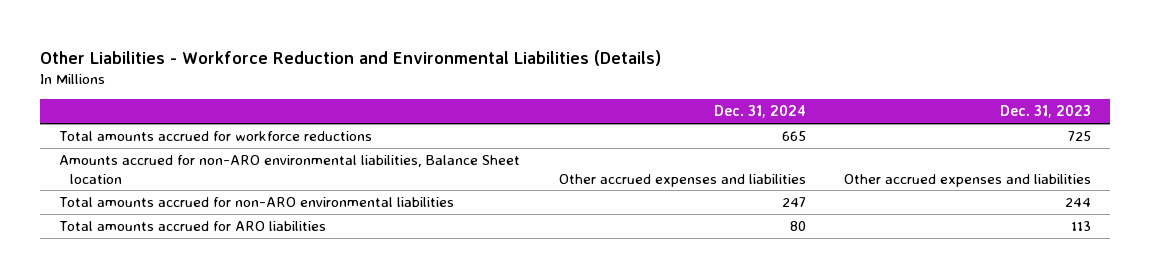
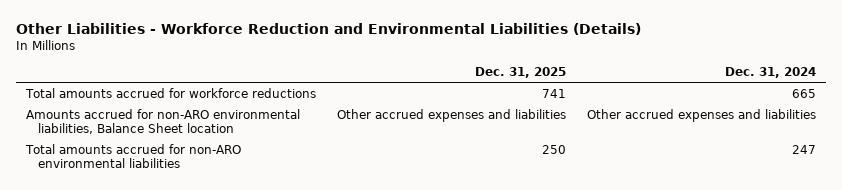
- | Dec. 31, 2024 | Dec. 31, 2023
+ | Dec. 31, 2025 | Dec. 31, 2024
- Total amounts accrued for ARO liabilities | 80 | 113

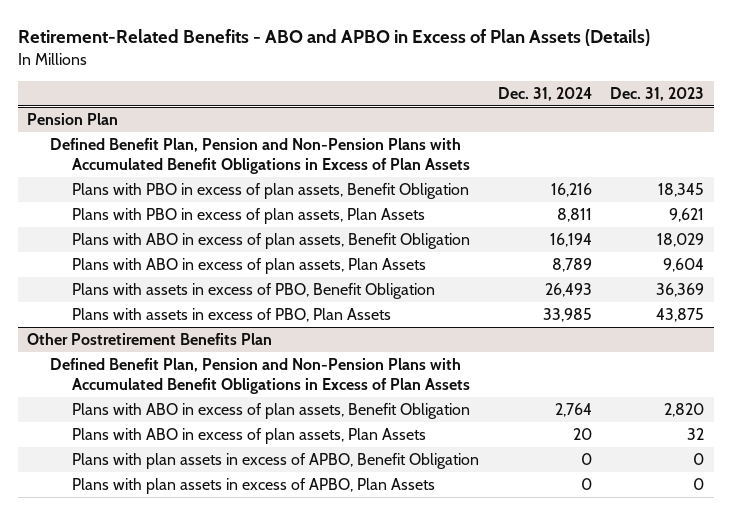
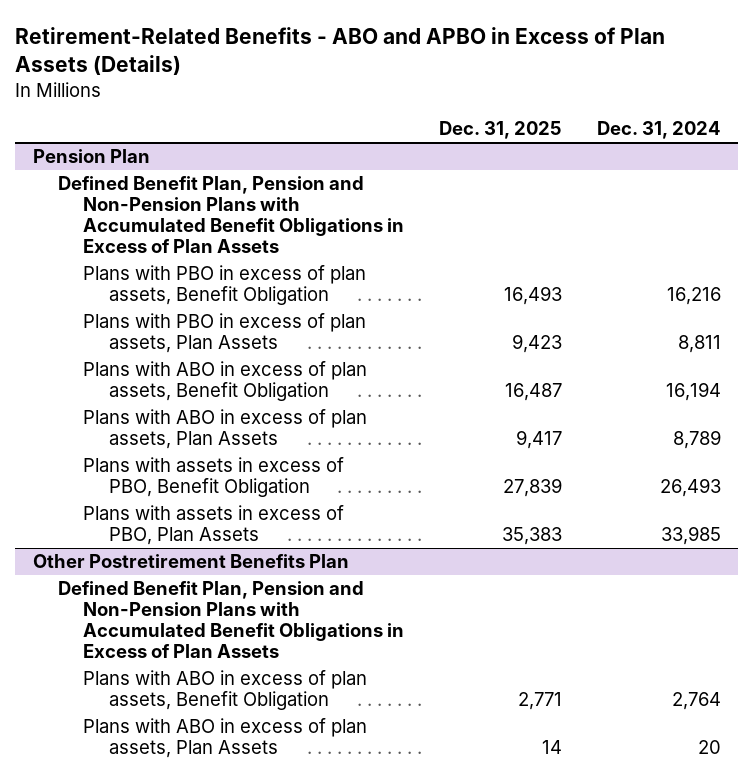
- | Dec. 31, 2024 | Dec. 31, 2023
+ | Dec. 31, 2025 | Dec. 31, 2024
@ Other Postretirement Benefits Plan
- Plans with plan assets in excess of APBO, Benefit Obligation | 0 | 0
- Plans with plan assets in excess of APBO, Plan Assets | 0 | 0

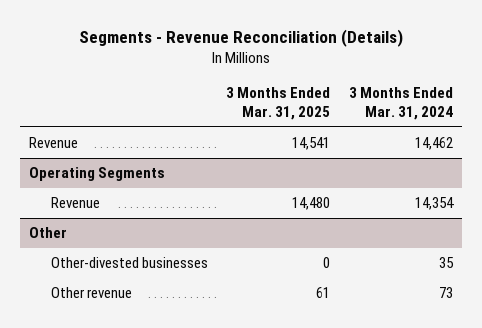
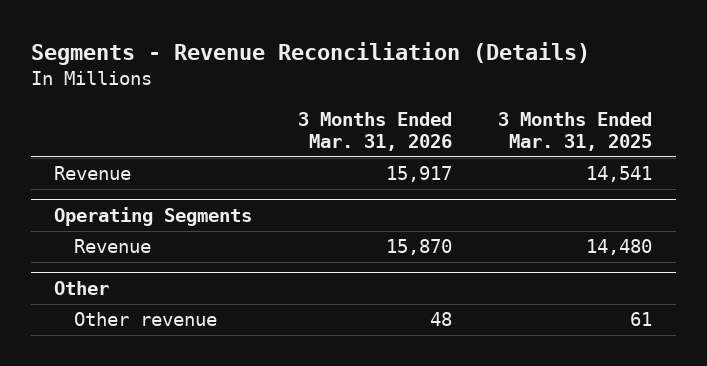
- | 3 Months Ended Mar. 31, 2025 | 3 Months Ended Mar. 31, 2024
+ | 3 Months Ended Mar. 31, 2026 | 3 Months Ended Mar. 31, 2025
@ Other
- Other-divested businesses | 0 | 35

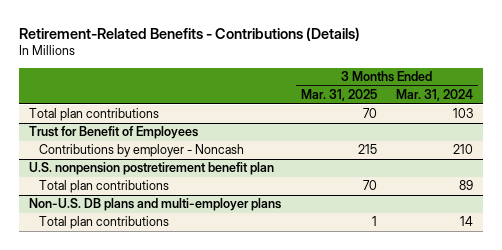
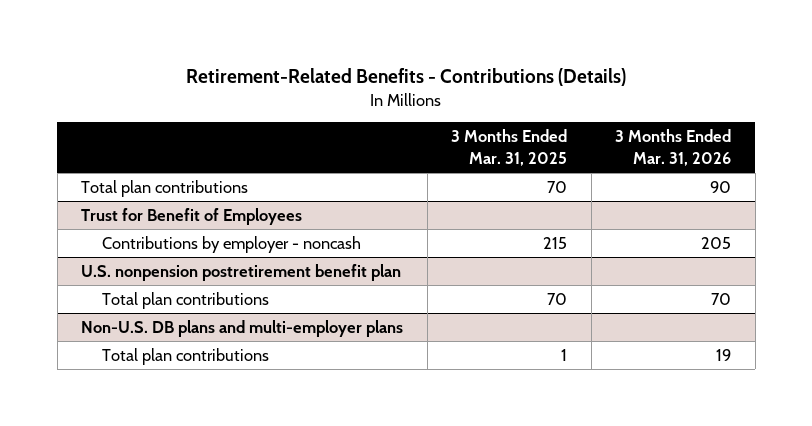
- | 3 Months Ended Mar. 31, 2025 | 3 Months Ended Mar. 31, 2024
+ | 3 Months Ended Mar. 31, 2025 | 3 Months Ended Mar. 31, 2026
@ Trust for Benefit of Employees
- Contributions by employer - Noncash | 215 | 210
+ Contributions by employer - noncash | 215 | 205

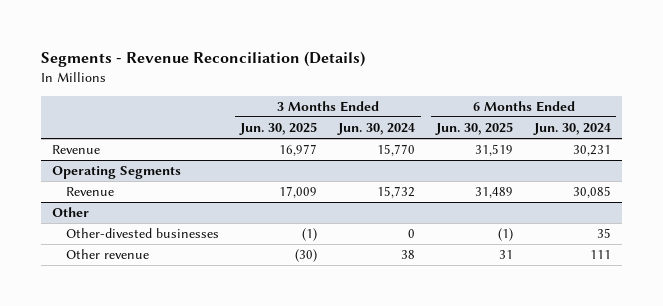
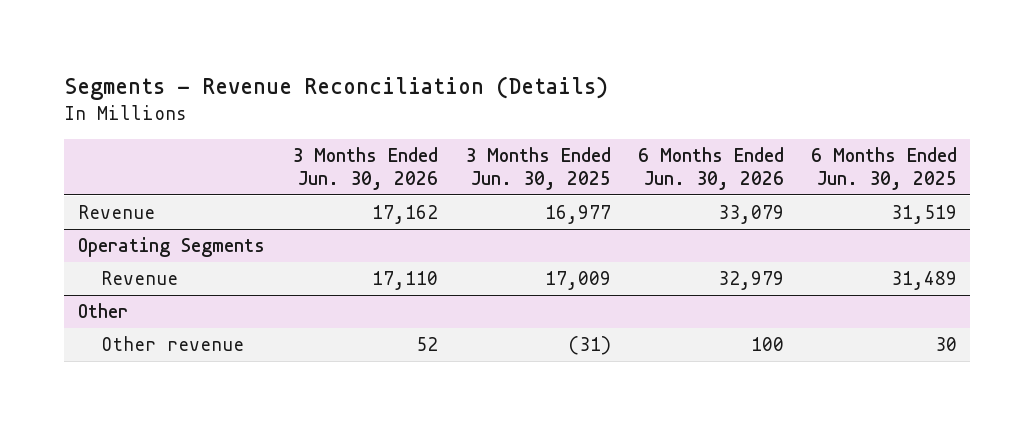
- | 3 Months Ended Jun. 30, 2025 | 3 Months Ended Jun. 30, 2024 | 6 Months Ended Jun. 30, 2025 | 6 Months Ended Jun. 30, 2024
+ | 3 Months Ended Jun. 30, 2026 | 3 Months Ended Jun. 30, 2025 | 6 Months Ended Jun. 30, 2026 | 6 Months Ended Jun. 30, 2025
@ Other
- Other-divested businesses | (1) | 0 | (1) | 35
- Other revenue | (30) | 38 | 31 | 111
+ Other revenue | 52 | (31) | 100 | 30

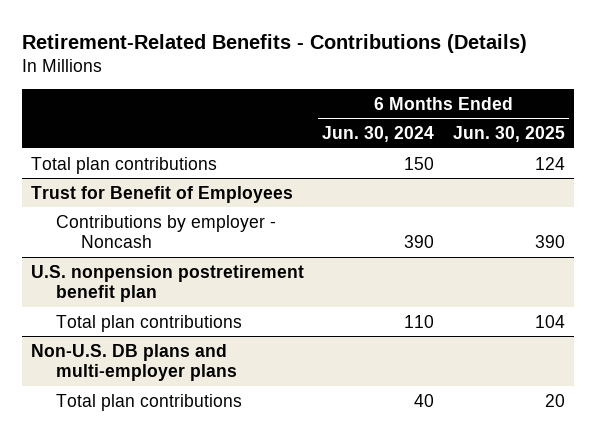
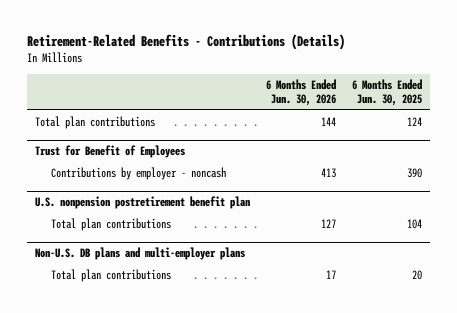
- | 6 Months Ended Jun. 30, 2024 | 6 Months Ended Jun. 30, 2025
+ | 6 Months Ended Jun. 30, 2026 | 6 Months Ended Jun. 30, 2025
@ Trust for Benefit of Employees
- Contributions by employer - Noncash | 390 | 390
+ Contributions by employer - noncash | 413 | 390

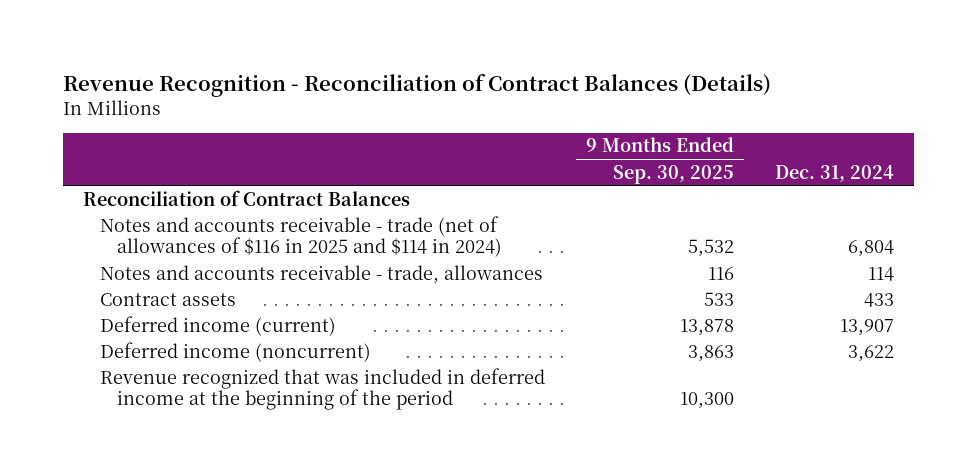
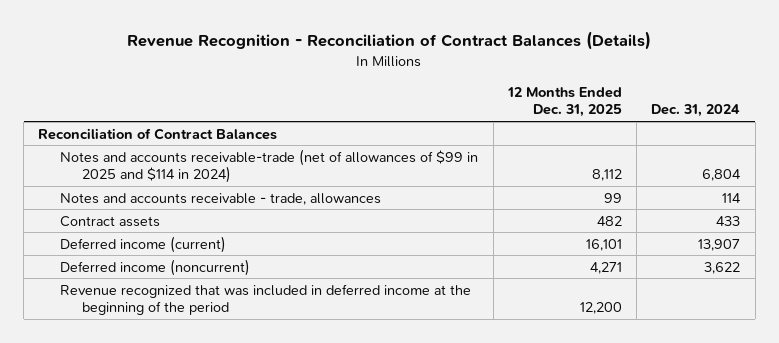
- | 9 Months Ended Sep. 30, 2025 | Dec. 31, 2024
+ | 12 Months Ended Dec. 31, 2025 | Dec. 31, 2024
- Notes and accounts receivable - trade (net of allowances of $116 in 2025 and $114 in 2024) | 5,532 | 6,804
+ Notes and accounts receivable-trade (net of allowances of $99 in 2025 and $114 in 2024) | 8,112 | 6,804

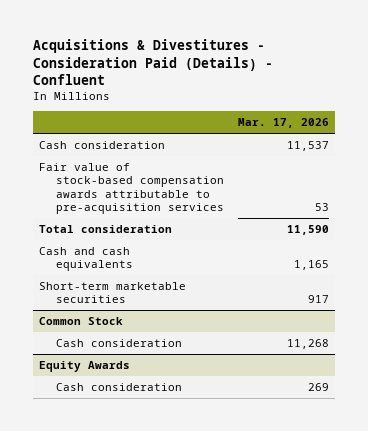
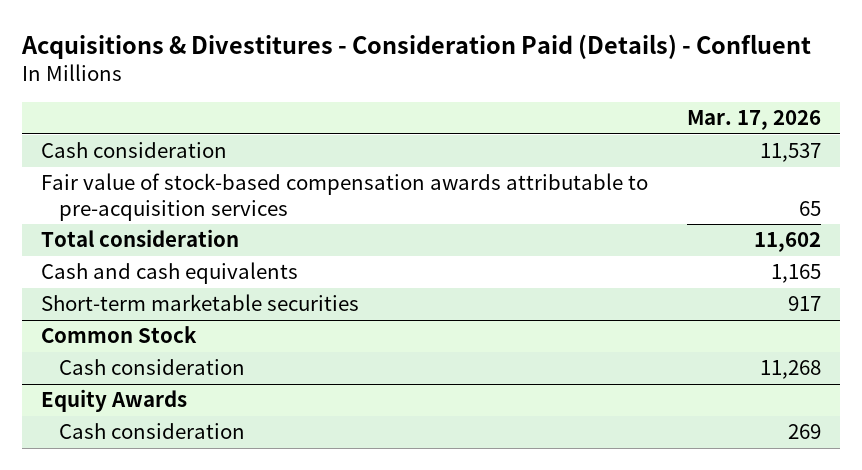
- Fair value of stock-based compensation awards attributable to pre-acquisition services | 53
- Total consideration | 11,590
+ Fair value of stock-based compensation awards attributable to pre-acquisition services | 65
+ Total consideration | 11,602

